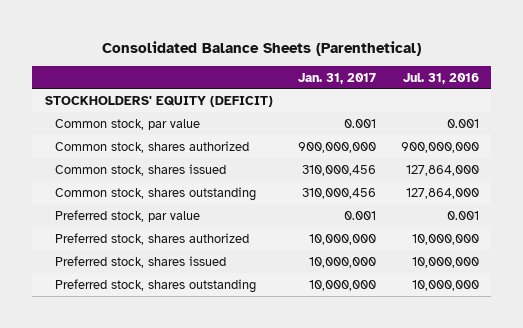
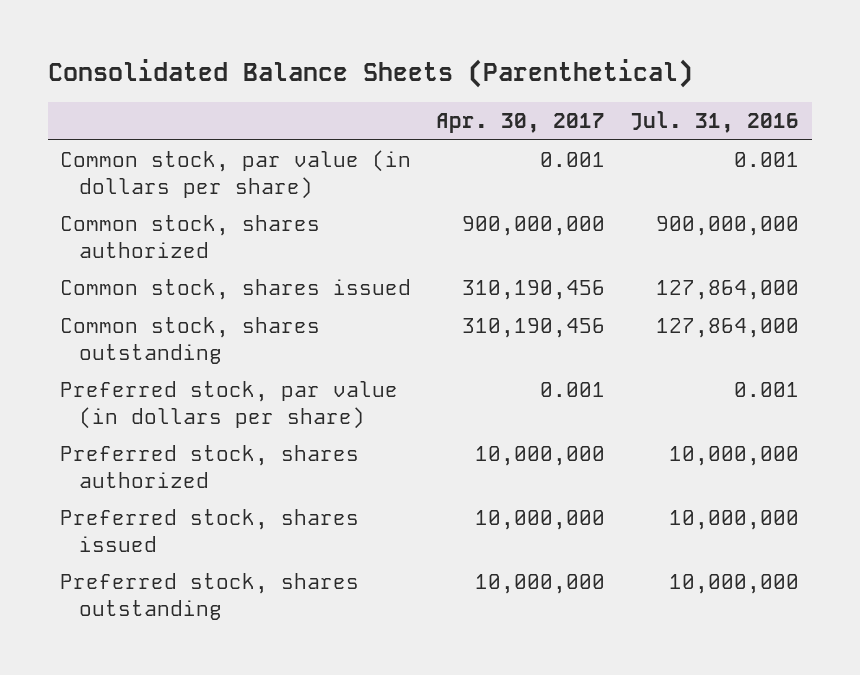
- | Jan. 31, 2017 | Jul. 31, 2016
+ | Apr. 30, 2017 | Jul. 31, 2016
- STOCKHOLDERS' EQUITY (DEFICIT)
- Common stock, par value | 0.001 | 0.001
+ Common stock, par value (in dollars per share) | 0.001 | 0.001
- Preferred stock, par value | 0.001 | 0.001
+ Preferred stock, par value (in dollars per share) | 0.001 | 0.001

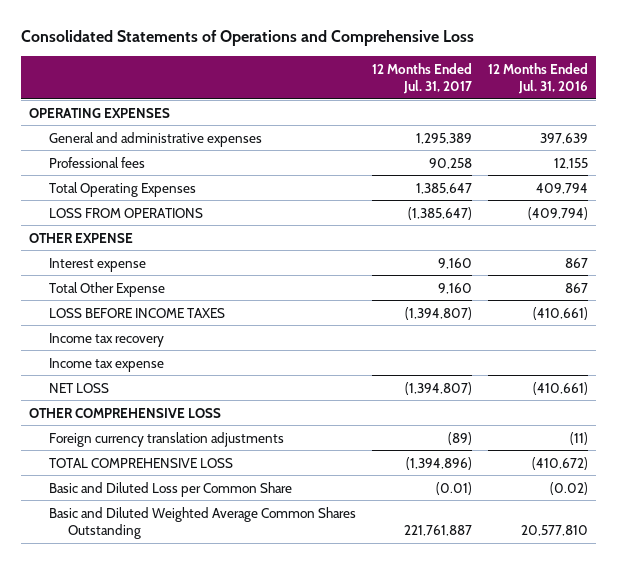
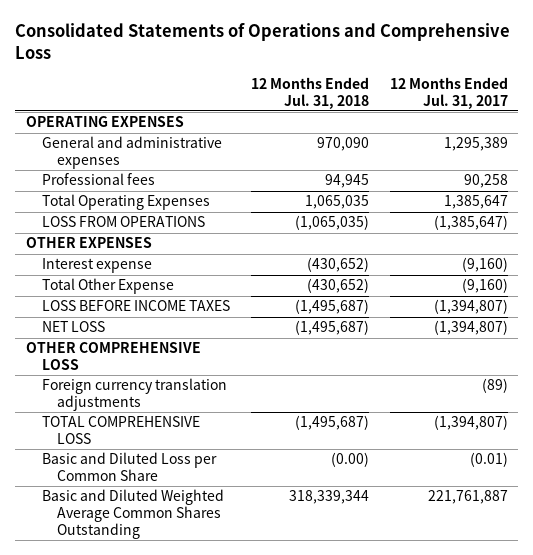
- | 12 Months Ended Jul. 31, 2017 | 12 Months Ended Jul. 31, 2016
+ | 12 Months Ended Jul. 31, 2018 | 12 Months Ended Jul. 31, 2017
- OTHER EXPENSE
- Interest expense | 9,160 | 867
- Total Other Expense | 9,160 | 867
+ OTHER EXPENSES
+ Interest expense | (430,652) | (9,160)
+ Total Other Expense | (430,652) | (9,160)
- Income tax recovery
- Income tax expense
- TOTAL COMPREHENSIVE LOSS | (1,394,896) | (410,672)
+ TOTAL COMPREHENSIVE LOSS | (1,495,687) | (1,394,807)

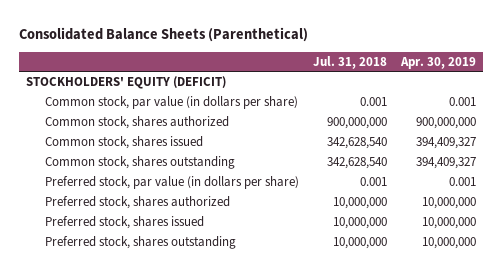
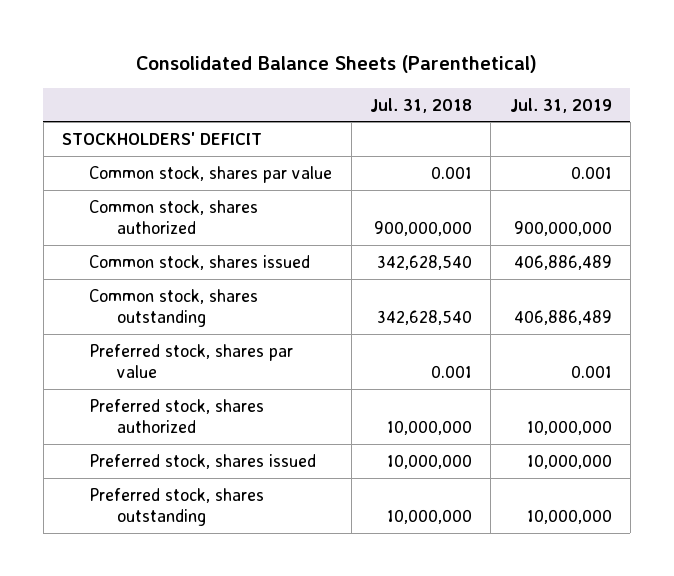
- | Jul. 31, 2018 | Apr. 30, 2019
+ | Jul. 31, 2018 | Jul. 31, 2019
- STOCKHOLDERS' EQUITY (DEFICIT)
- Common stock, par value (in dollars per share) | 0.001 | 0.001
+ STOCKHOLDERS' DEFICIT
+ Common stock, shares par value | 0.001 | 0.001
- Preferred stock, par value (in dollars per share) | 0.001 | 0.001
+ Preferred stock, shares par value | 0.001 | 0.001

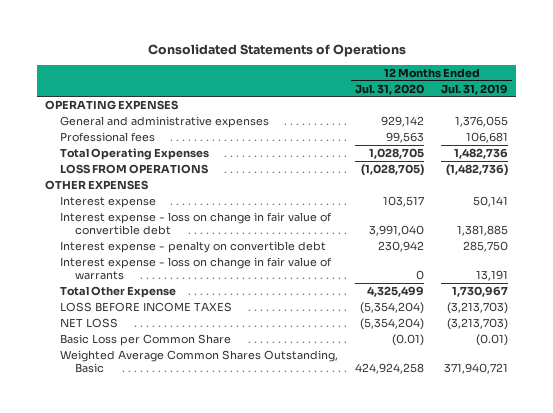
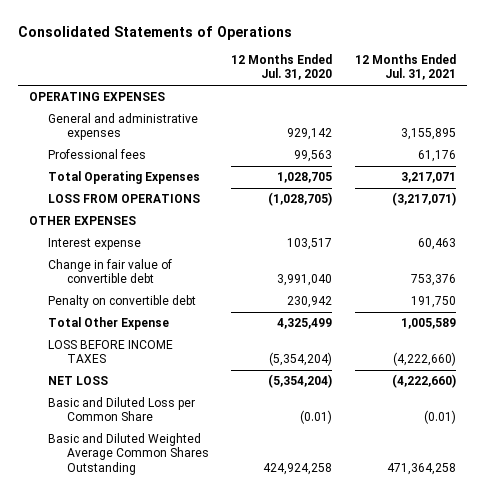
- | 12 Months Ended Jul. 31, 2020 | 12 Months Ended Jul. 31, 2019
+ | 12 Months Ended Jul. 31, 2020 | 12 Months Ended Jul. 31, 2021
- Interest expense - loss on change in fair value of convertible debt | 3,991,040 | 1,381,885
- Interest expense - penalty on convertible debt | 230,942 | 285,750
- Interest expense - loss on change in fair value of warrants | 0 | 13,191
+ Change in fair value of convertible debt | 3,991,040 | 753,376
+ Penalty on convertible debt | 230,942 | 191,750
- Basic Loss per Common Share | (0.01) | (0.01)
- Weighted Average Common Shares Outstanding, Basic | 424,924,258 | 371,940,721
+ Basic and Diluted Loss per Common Share | (0.01) | (0.01)
+ Basic and Diluted Weighted Average Common Shares Outstanding | 424,924,258 | 471,364,258

